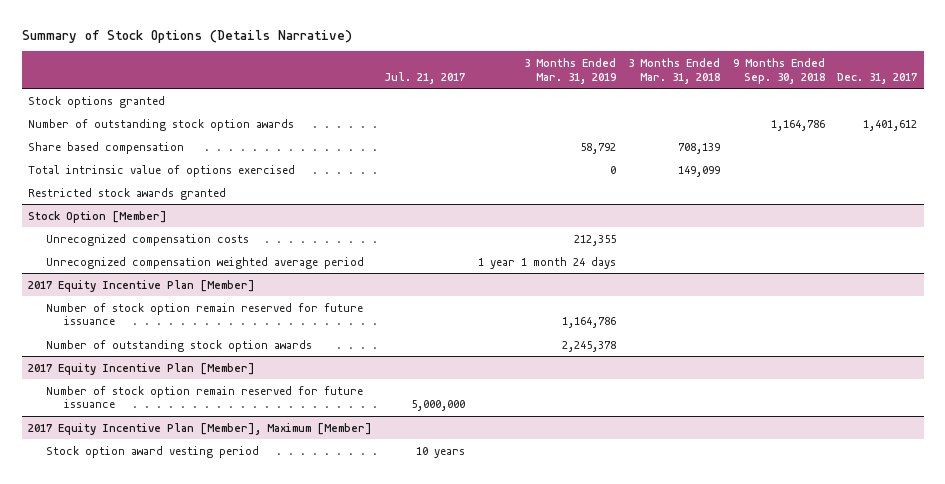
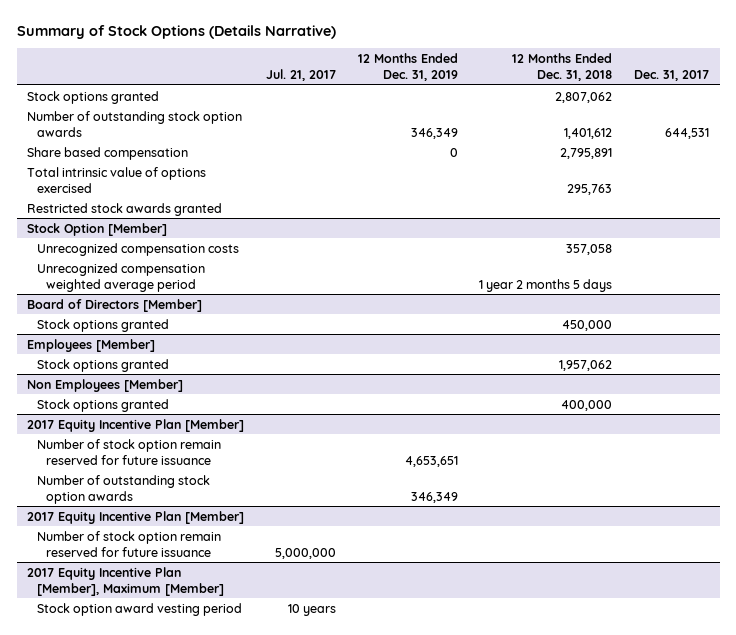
- | Jul. 21, 2017 | 3 Months Ended Mar. 31, 2019 | 3 Months Ended Mar. 31, 2018 | 9 Months Ended Sep. 30, 2018 | Dec. 31, 2017
+ | Jul. 21, 2017 | 12 Months Ended Dec. 31, 2019 | 12 Months Ended Dec. 31, 2018 | Dec. 31, 2017
- Number of outstanding stock option awards | | | | 1,164,786 | 1,401,612
+ Number of outstanding stock option awards | | 346,349 | 1,401,612 | 644,531
+ Board of Directors [Member]
+ Stock options granted | | | 450,000 |
+ Employees [Member]
+ Stock options granted | | | 1,957,062 |
+ Non Employees [Member]
+ Stock options granted | | | 400,000 |

